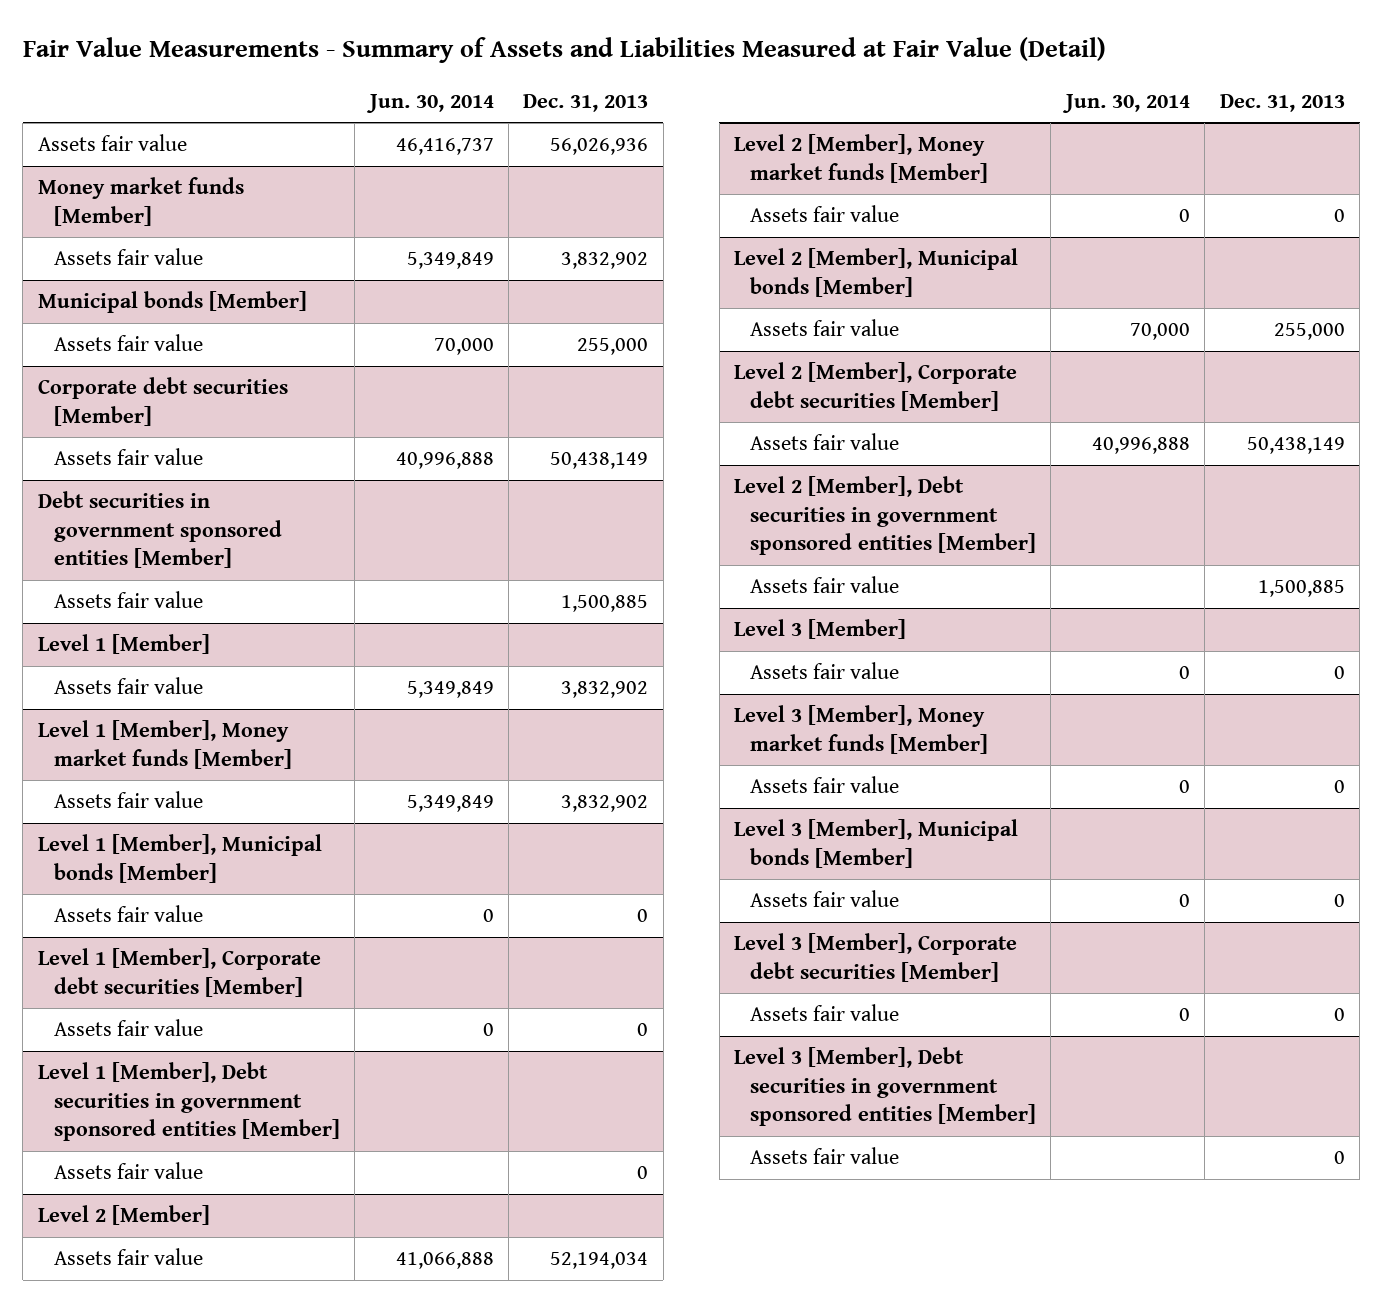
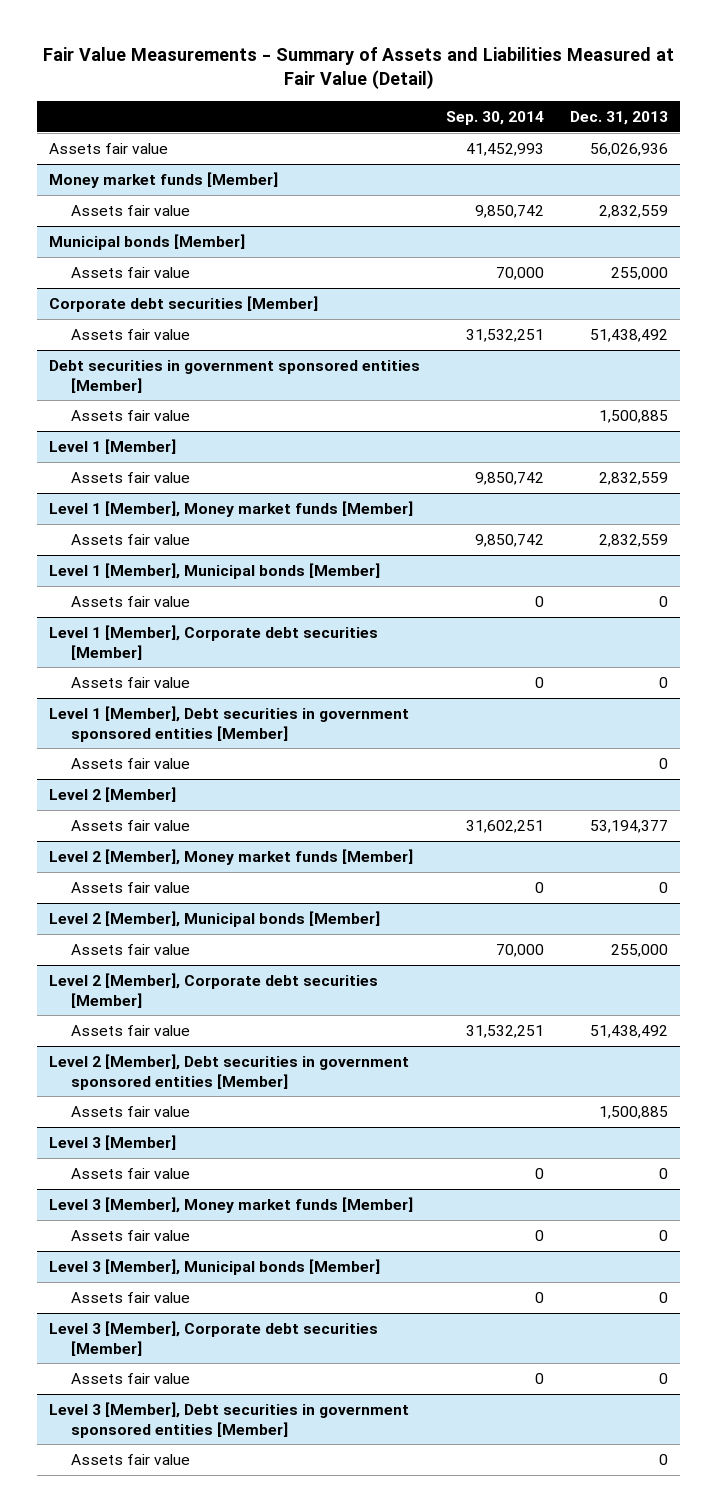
- | Jun. 30, 2014 | Dec. 31, 2013
+ | Sep. 30, 2014 | Dec. 31, 2013
@ Money market funds [Member]
- Assets fair value | 5,349,849 | 3,832,902
+ Assets fair value | 9,850,742 | 2,832,559
@ Corporate debt securities [Member]
- Assets fair value | 40,996,888 | 50,438,149
+ Assets fair value | 31,532,251 | 51,438,492
@ Level 1 [Member]
- Assets fair value | 5,349,849 | 3,832,902
+ Assets fair value | 9,850,742 | 2,832,559
@ Level 1 [Member], Money market funds [Member]
- Assets fair value | 5,349,849 | 3,832,902
+ Assets fair value | 9,850,742 | 2,832,559
@ Level 2 [Member]
- Assets fair value | 41,066,888 | 52,194,034
+ Assets fair value | 31,602,251 | 53,194,377
@ Level 2 [Member], Corporate debt securities [Member]
- Assets fair value | 40,996,888 | 50,438,149
+ Assets fair value | 31,532,251 | 51,438,492

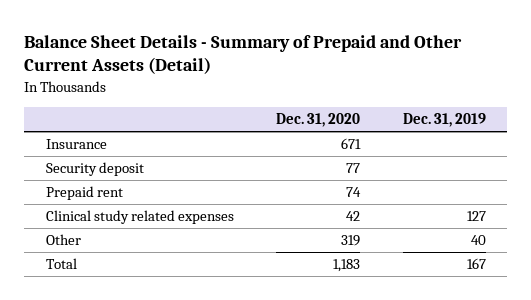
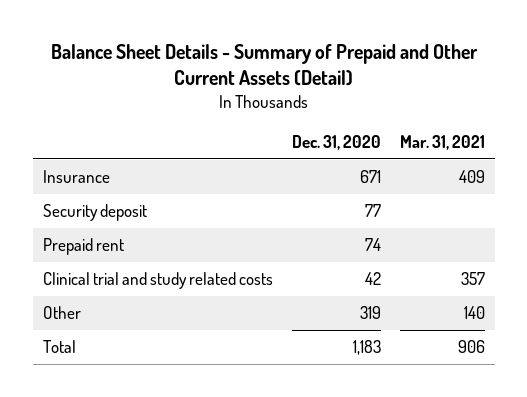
- | Dec. 31, 2020 | Dec. 31, 2019
+ | Dec. 31, 2020 | Mar. 31, 2021
- Clinical study related expenses | 42 | 127
+ Clinical trial and study related costs | 42 | 357

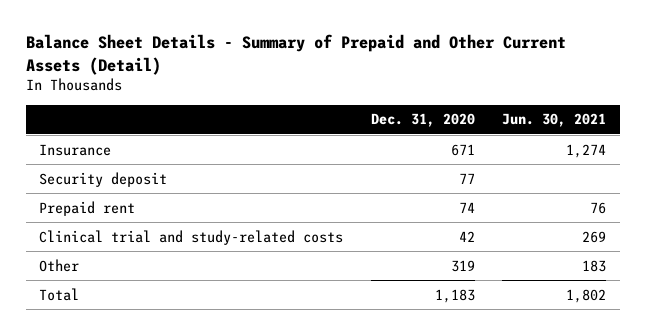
- | Dec. 31, 2020 | Mar. 31, 2021
+ | Dec. 31, 2020 | Jun. 30, 2021
- Clinical trial and study related costs | 42 | 357
+ Clinical trial and study-related costs | 42 | 269

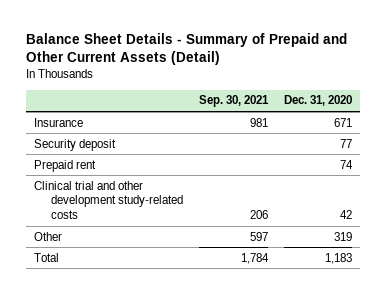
- | Dec. 31, 2020 | Jun. 30, 2021
+ | Sep. 30, 2021 | Dec. 31, 2020
- Clinical trial and study-related costs | 42 | 269
+ Clinical trial and other development study-related costs | 206 | 42

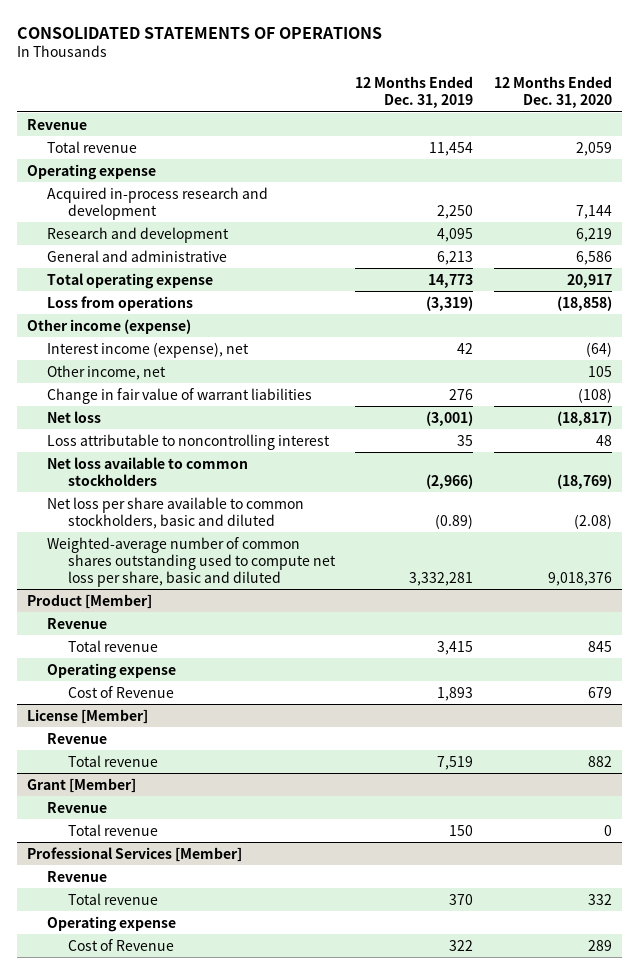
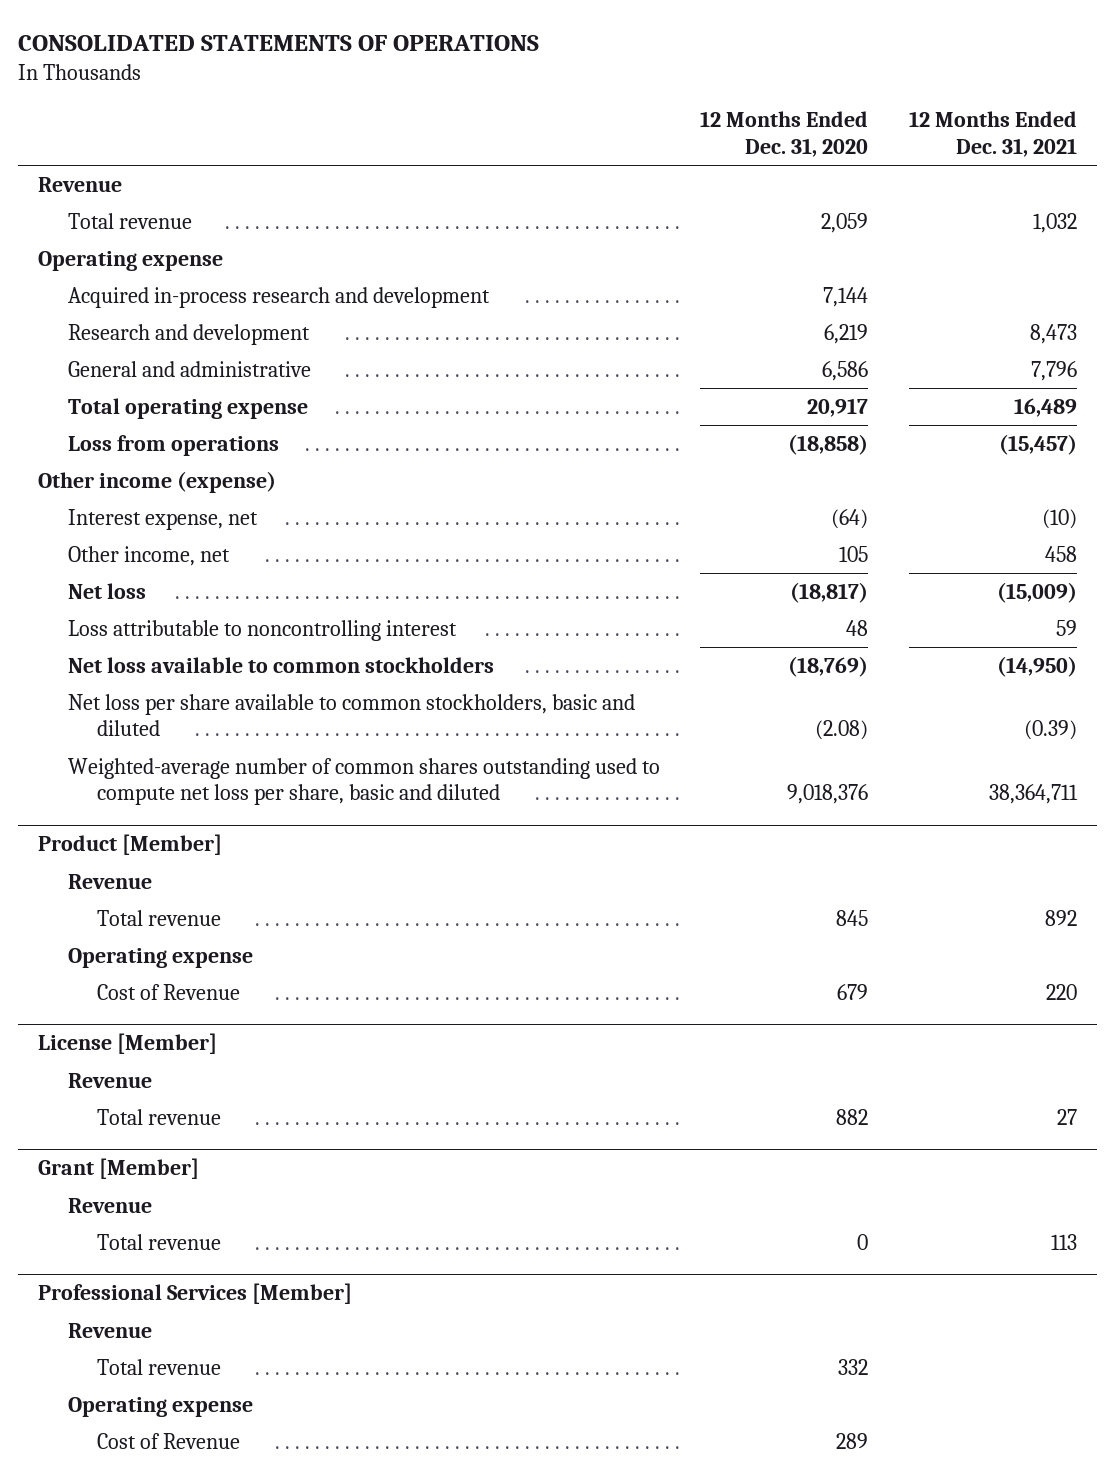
- | 12 Months Ended Dec. 31, 2019 | 12 Months Ended Dec. 31, 2020
+ | 12 Months Ended Dec. 31, 2020 | 12 Months Ended Dec. 31, 2021
- Interest income (expense), net | 42 | (64)
+ Interest expense, net | (64) | (10)
- Change in fair value of warrant liabilities | 276 | (108)

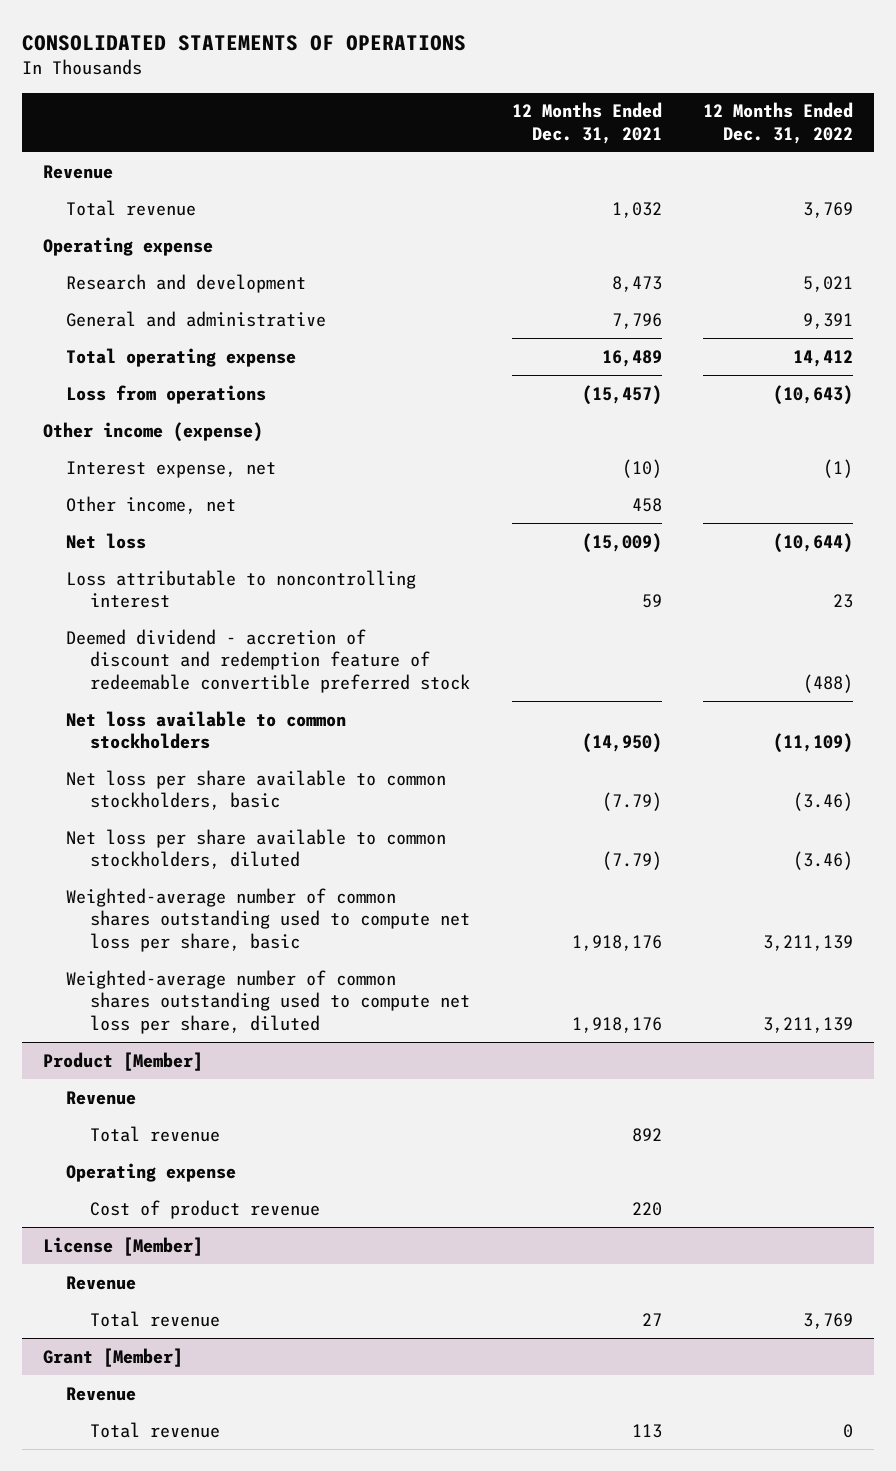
- | 12 Months Ended Dec. 31, 2020 | 12 Months Ended Dec. 31, 2021
+ | 12 Months Ended Dec. 31, 2021 | 12 Months Ended Dec. 31, 2022
- Acquired in-process research and development | 7,144 |
+ Deemed dividend - accretion of discount and redemption feature of redeemable convertible preferred stock | | (488)
- Net loss per share available to common stockholders, basic and diluted | (2.08) | (0.39)
- Weighted-average number of common shares outstanding used to compute net loss per share, basic and diluted | 9,018,376 | 38,364,711
+ Net loss per share available to common stockholders, basic | (7.79) | (3.46)
+ Net loss per share available to common stockholders, diluted | (7.79) | (3.46)
+ Weighted-average number of common shares outstanding used to compute net loss per share, basic | 1,918,176 | 3,211,139
+ Weighted-average number of common shares outstanding used to compute net loss per share, diluted | 1,918,176 | 3,211,139
@ Product [Member]
- Cost of Revenue | 679 | 220
+ Cost of product revenue | 220 |
- Professional Services [Member]
- Revenue
- Total revenue | 332 |
- Operating expense
- Cost of Revenue | 289 |

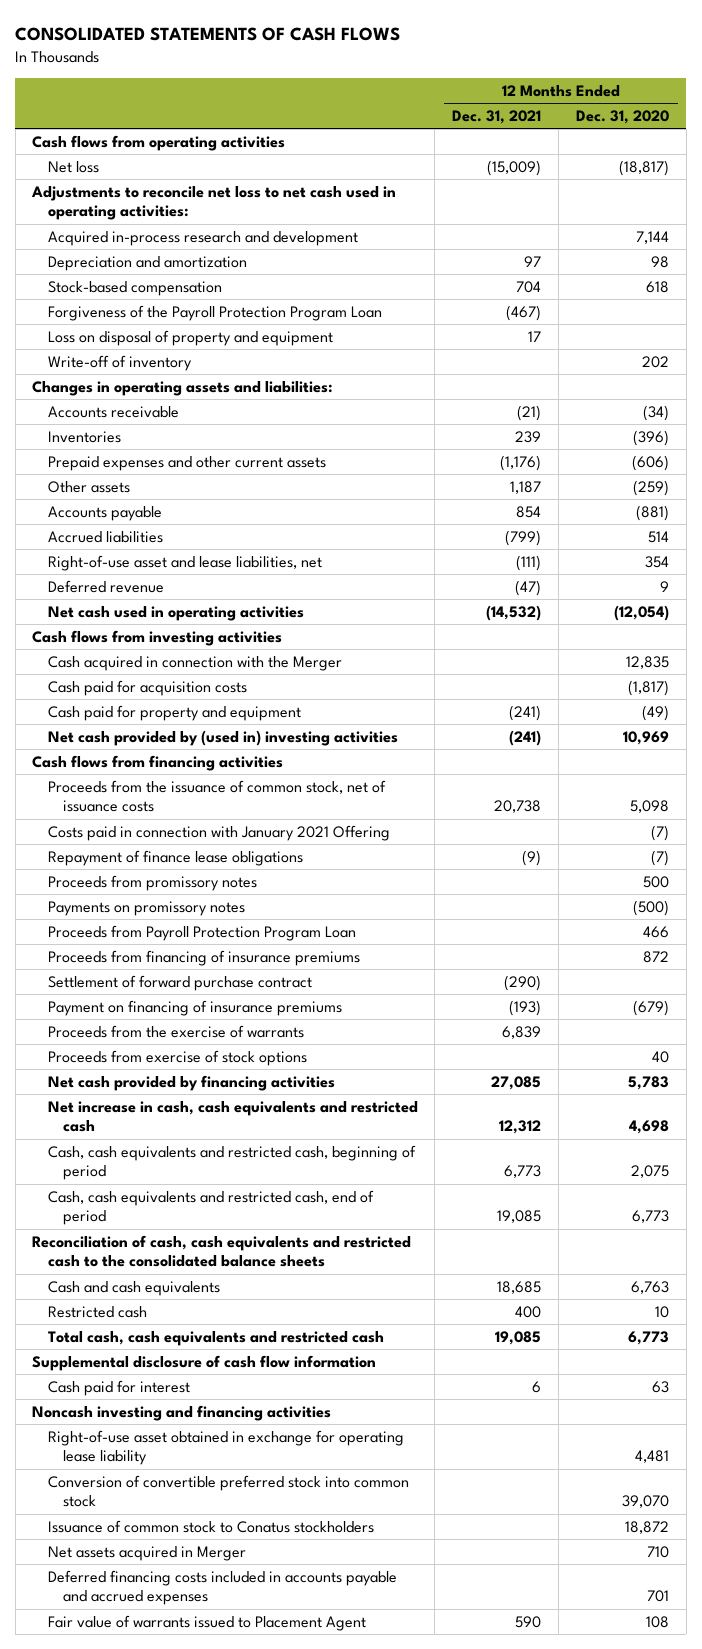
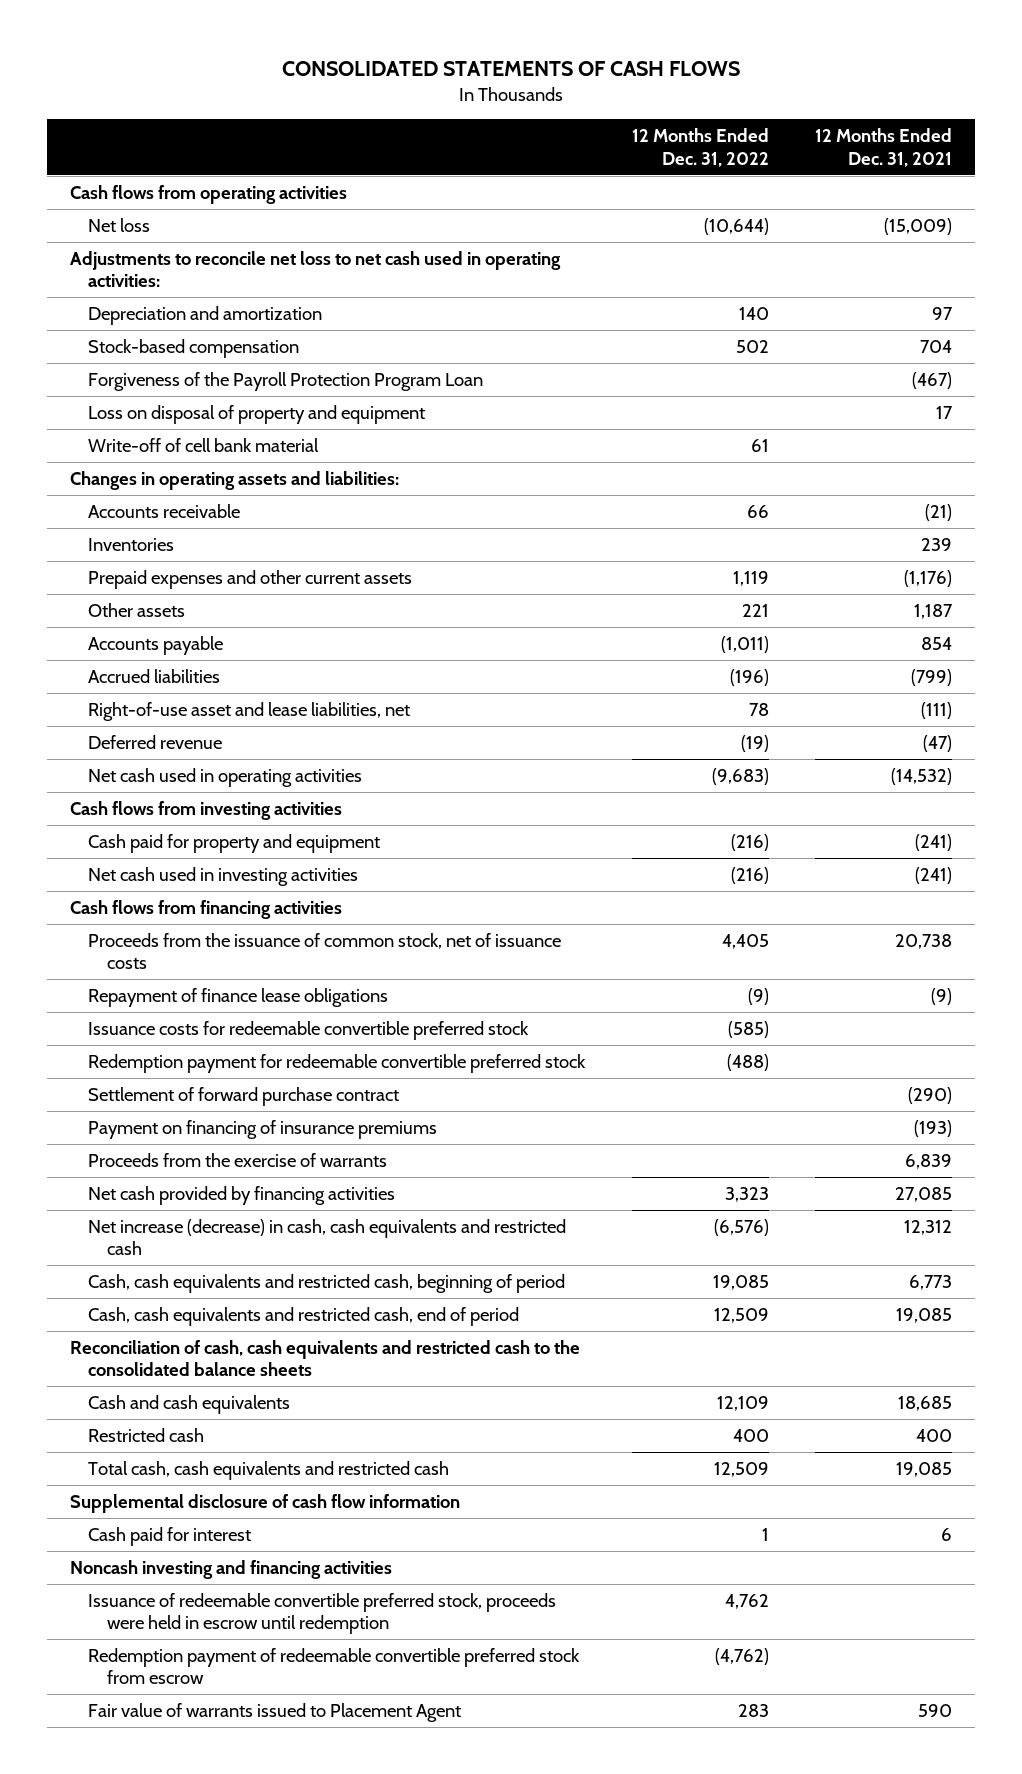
- | 12 Months Ended Dec. 31, 2021 | 12 Months Ended Dec. 31, 2020
+ | 12 Months Ended Dec. 31, 2022 | 12 Months Ended Dec. 31, 2021
- Acquired in-process research and development | | 7,144
- Write-off of inventory | | 202
+ Write-off of cell bank material | 61 |
- Cash acquired in connection with the Merger | | 12,835
- Cash paid for acquisition costs | | (1,817)
- Net cash provided by (used in) investing activities | (241) | 10,969
+ Net cash used in investing activities | (216) | (241)
- Costs paid in connection with January 2021 Offering | | (7)
- Proceeds from promissory notes | | 500
- Payments on promissory notes | | (500)
- Proceeds from Payroll Protection Program Loan | | 466
- Proceeds from financing of insurance premiums | | 872
+ Issuance costs for redeemable convertible preferred stock | (585) |
+ Redemption payment for redeemable convertible preferred stock | (488) |
- Proceeds from exercise of stock options | | 40
- Net increase in cash, cash equivalents and restricted cash | 12,312 | 4,698
+ Net increase (decrease) in cash, cash equivalents and restricted cash | (6,576) | 12,312
- Right-of-use asset obtained in exchange for operating lease liability | | 4,481
- Conversion of convertible preferred stock into common stock | | 39,070
- Issuance of common stock to Conatus stockholders | | 18,872
- Net assets acquired in Merger | | 710
- Deferred financing costs included in accounts payable and accrued expenses | | 701
+ Issuance of redeemable convertible preferred stock, proceeds were held in escrow until redemption | 4,762 |
+ Redemption payment of redeemable convertible preferred stock from escrow | (4,762) |

